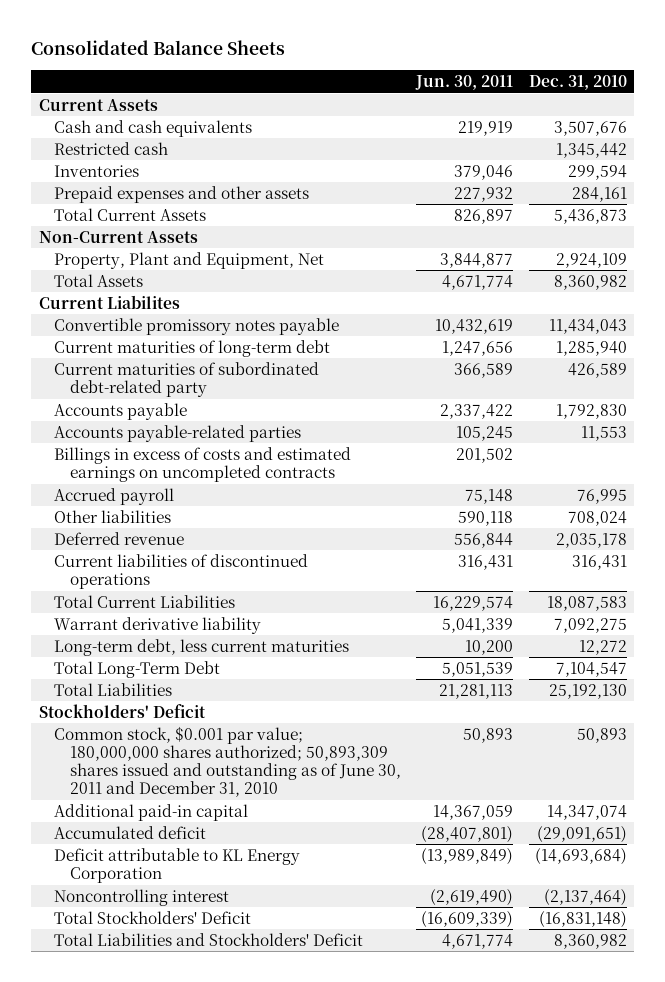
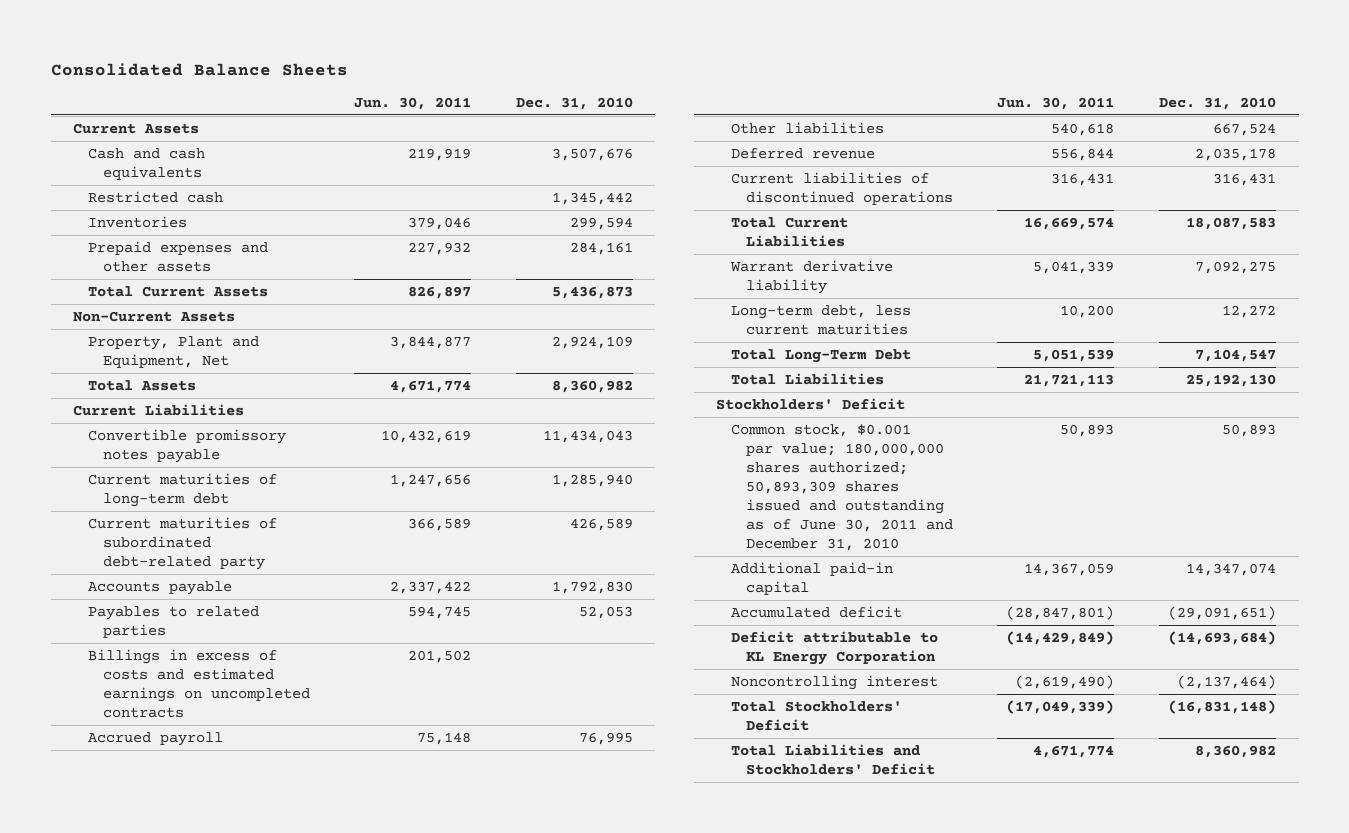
- Current Liabilites
+ Current Liabilities
- Accounts payable-related parties | 105,245 | 11,553
+ Payables to related parties | 594,745 | 52,053
- Other liabilities | 590,118 | 708,024
+ Other liabilities | 540,618 | 667,524
- Total Current Liabilities | 16,229,574 | 18,087,583
+ Total Current Liabilities | 16,669,574 | 18,087,583
- Total Liabilities | 21,281,113 | 25,192,130
+ Total Liabilities | 21,721,113 | 25,192,130
- Accumulated deficit | (28,407,801) | (29,091,651)
- Deficit attributable to KL Energy Corporation | (13,989,849) | (14,693,684)
+ Accumulated deficit | (28,847,801) | (29,091,651)
+ Deficit attributable to KL Energy Corporation | (14,429,849) | (14,693,684)
- Total Stockholders' Deficit | (16,609,339) | (16,831,148)
+ Total Stockholders' Deficit | (17,049,339) | (16,831,148)

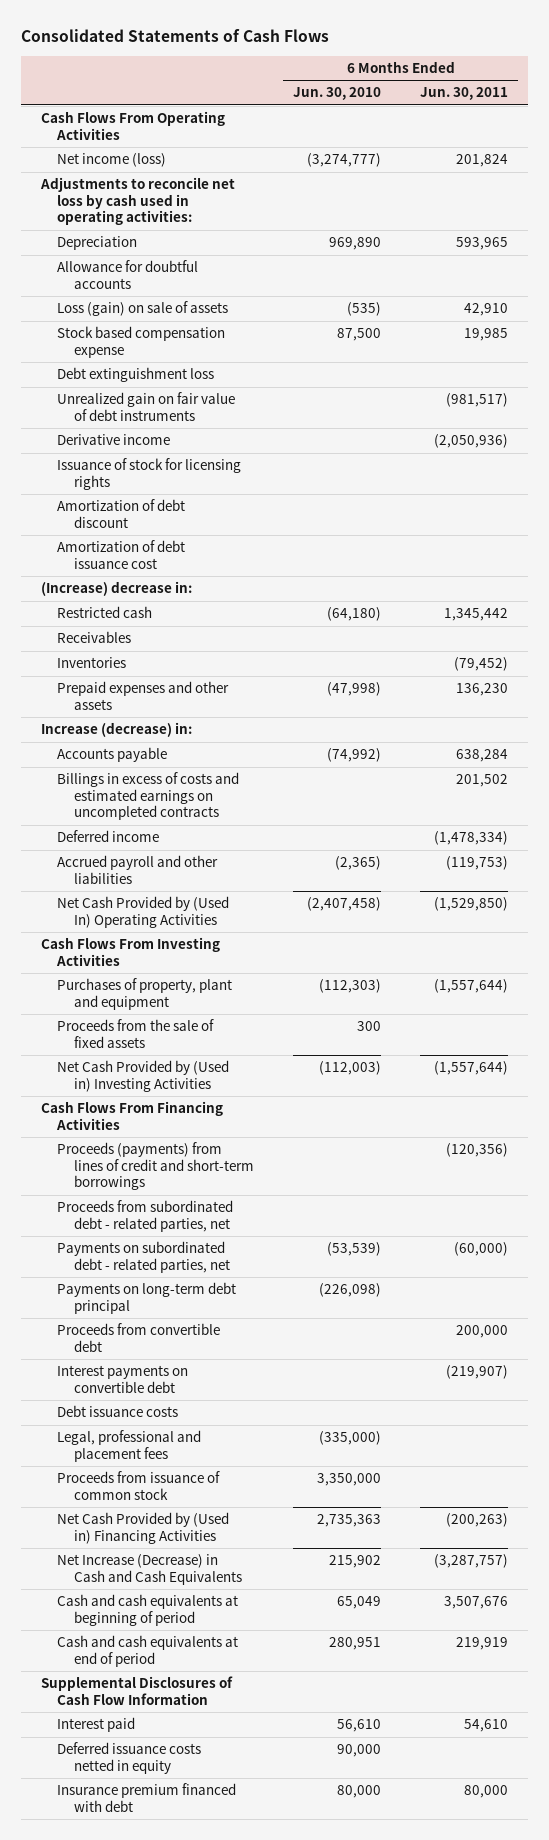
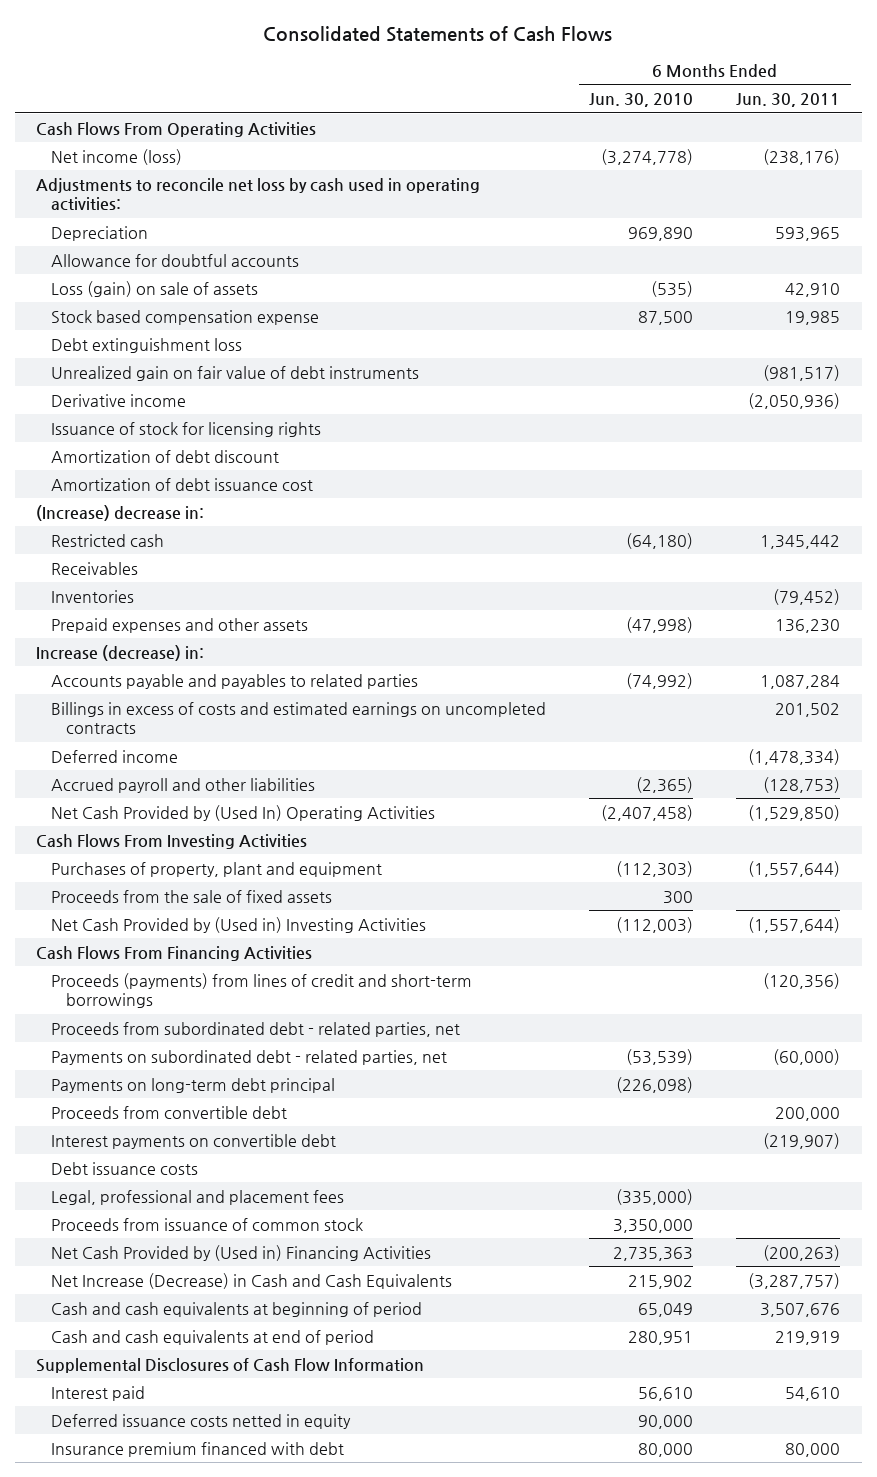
- Net income (loss) | (3,274,777) | 201,824
+ Net income (loss) | (3,274,778) | (238,176)
- Accounts payable | (74,992) | 638,284
+ Accounts payable and payables to related parties | (74,992) | 1,087,284
- Accrued payroll and other liabilities | (2,365) | (119,753)
+ Accrued payroll and other liabilities | (2,365) | (128,753)

